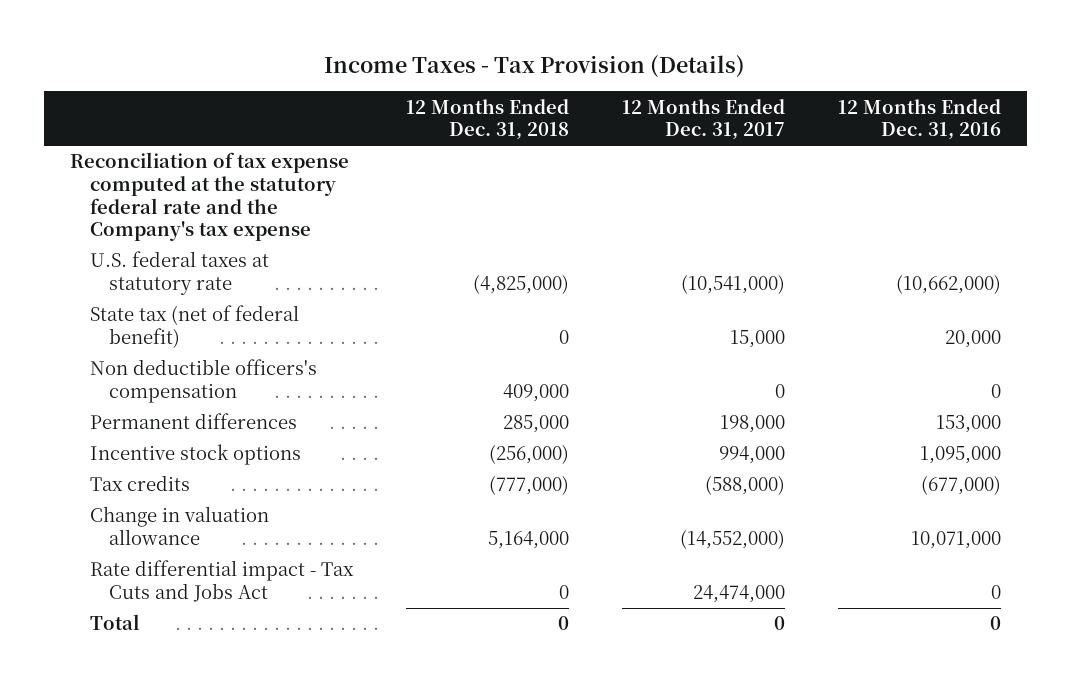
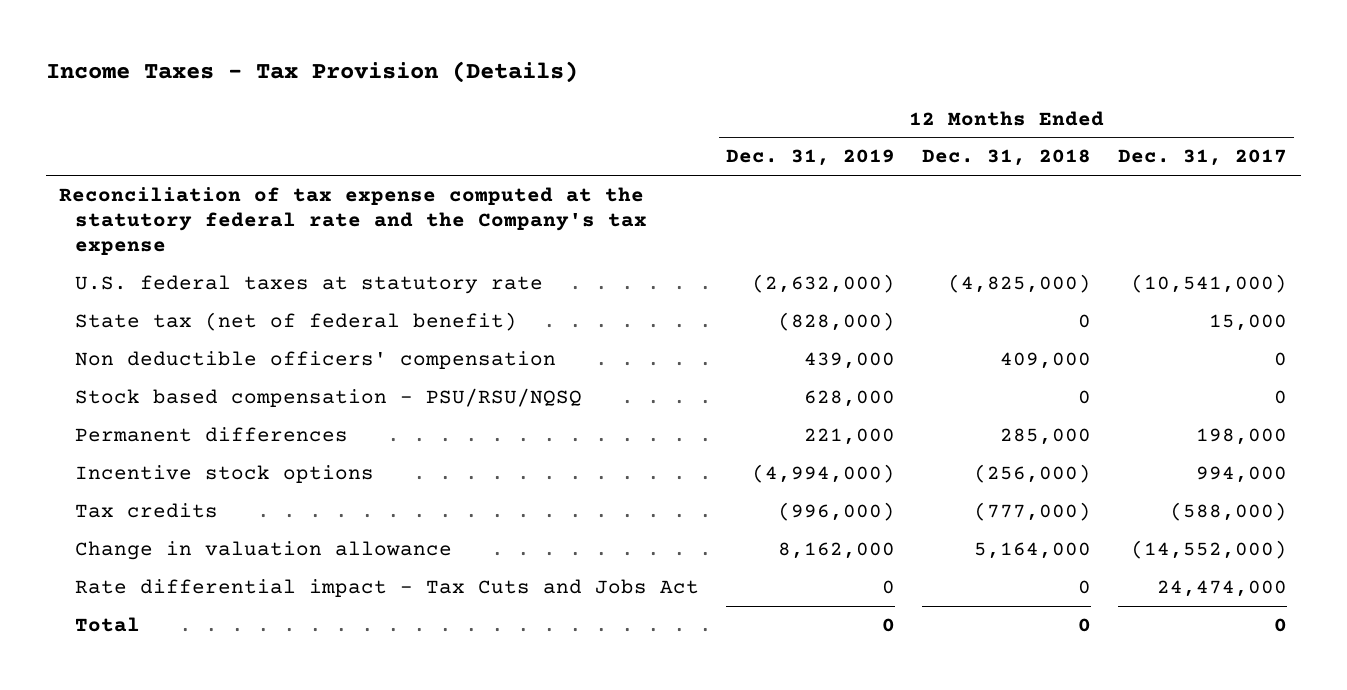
- | 12 Months Ended Dec. 31, 2018 | 12 Months Ended Dec. 31, 2017 | 12 Months Ended Dec. 31, 2016
+ | 12 Months Ended Dec. 31, 2019 | 12 Months Ended Dec. 31, 2018 | 12 Months Ended Dec. 31, 2017
- Non deductible officers's compensation | 409,000 | 0 | 0
+ Non deductible officers' compensation | 439,000 | 409,000 | 0
+ Stock based compensation - PSU/RSU/NQSQ | 628,000 | 0 | 0

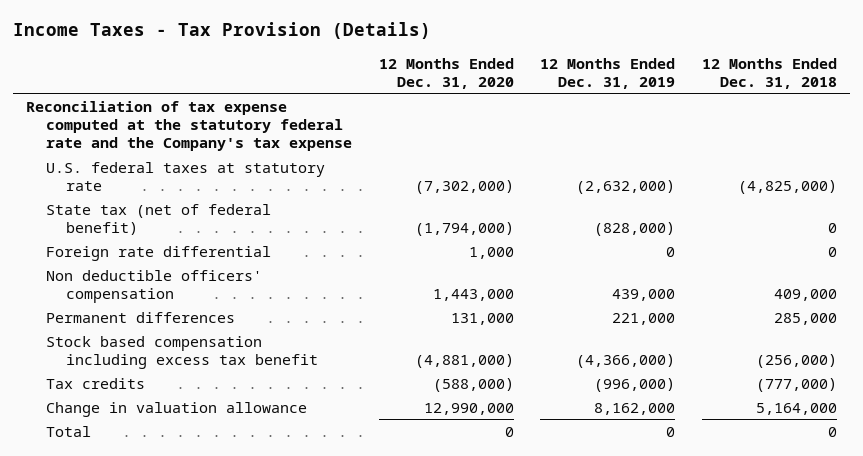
- | 12 Months Ended Dec. 31, 2019 | 12 Months Ended Dec. 31, 2018 | 12 Months Ended Dec. 31, 2017
+ | 12 Months Ended Dec. 31, 2020 | 12 Months Ended Dec. 31, 2019 | 12 Months Ended Dec. 31, 2018
+ Foreign rate differential | 1,000 | 0 | 0
- Stock based compensation - PSU/RSU/NQSQ | 628,000 | 0 | 0
- Incentive stock options | (4,994,000) | (256,000) | 994,000
+ Stock based compensation including excess tax benefit | (4,881,000) | (4,366,000) | (256,000)
- Rate differential impact - Tax Cuts and Jobs Act | 0 | 0 | 24,474,000

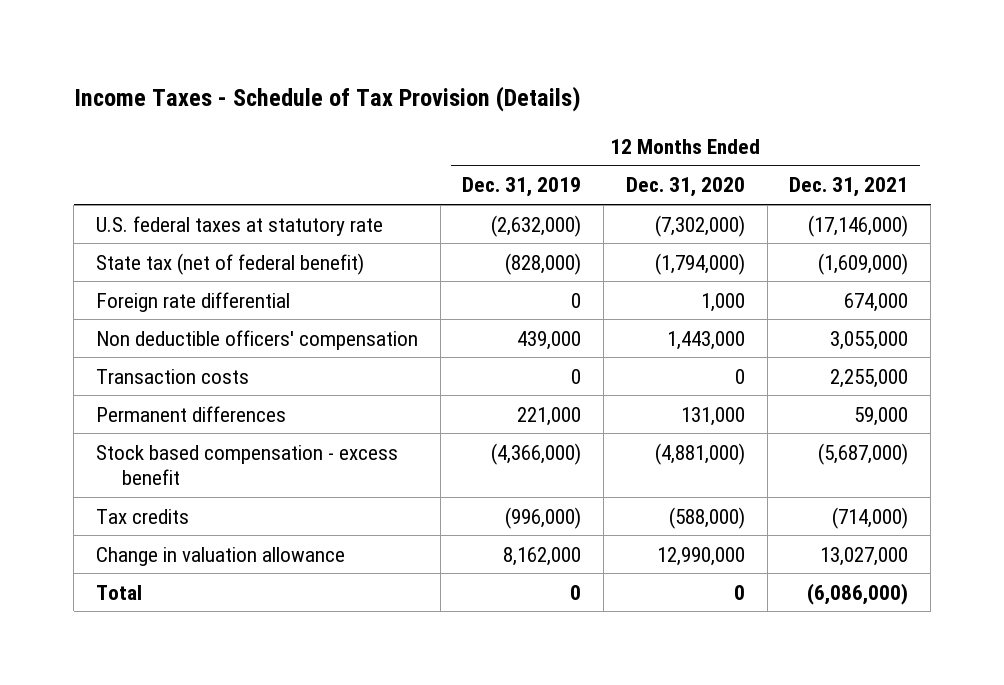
- Income Taxes - Tax Provision (Details)
+ Income Taxes - Schedule of Tax Provision (Details)
- | 12 Months Ended Dec. 31, 2020 | 12 Months Ended Dec. 31, 2019 | 12 Months Ended Dec. 31, 2018
+ | 12 Months Ended Dec. 31, 2019 | 12 Months Ended Dec. 31, 2020 | 12 Months Ended Dec. 31, 2021
- Reconciliation of tax expense computed at the statutory federal rate and the Company's tax expense
+ Transaction costs | 0 | 0 | 2,255,000
- Stock based compensation including excess tax benefit | (4,881,000) | (4,366,000) | (256,000)
+ Stock based compensation - excess benefit | (4,366,000) | (4,881,000) | (5,687,000)

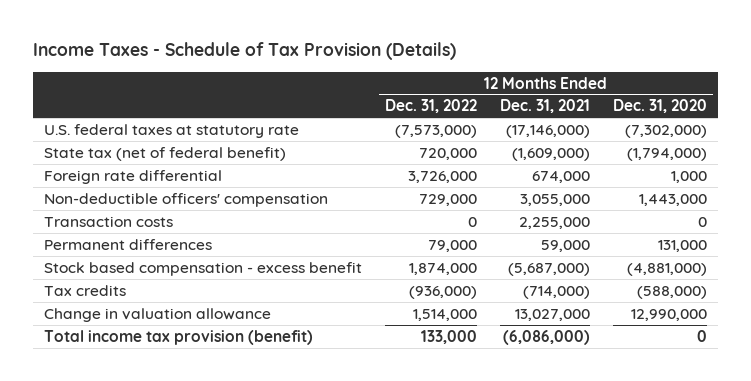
- | 12 Months Ended Dec. 31, 2019 | 12 Months Ended Dec. 31, 2020 | 12 Months Ended Dec. 31, 2021
+ | 12 Months Ended Dec. 31, 2022 | 12 Months Ended Dec. 31, 2021 | 12 Months Ended Dec. 31, 2020
- Non deductible officers' compensation | 439,000 | 1,443,000 | 3,055,000
+ Non-deductible officers' compensation | 729,000 | 3,055,000 | 1,443,000
- Total | 0 | 0 | (6,086,000)
+ Total income tax provision (benefit) | 133,000 | (6,086,000) | 0

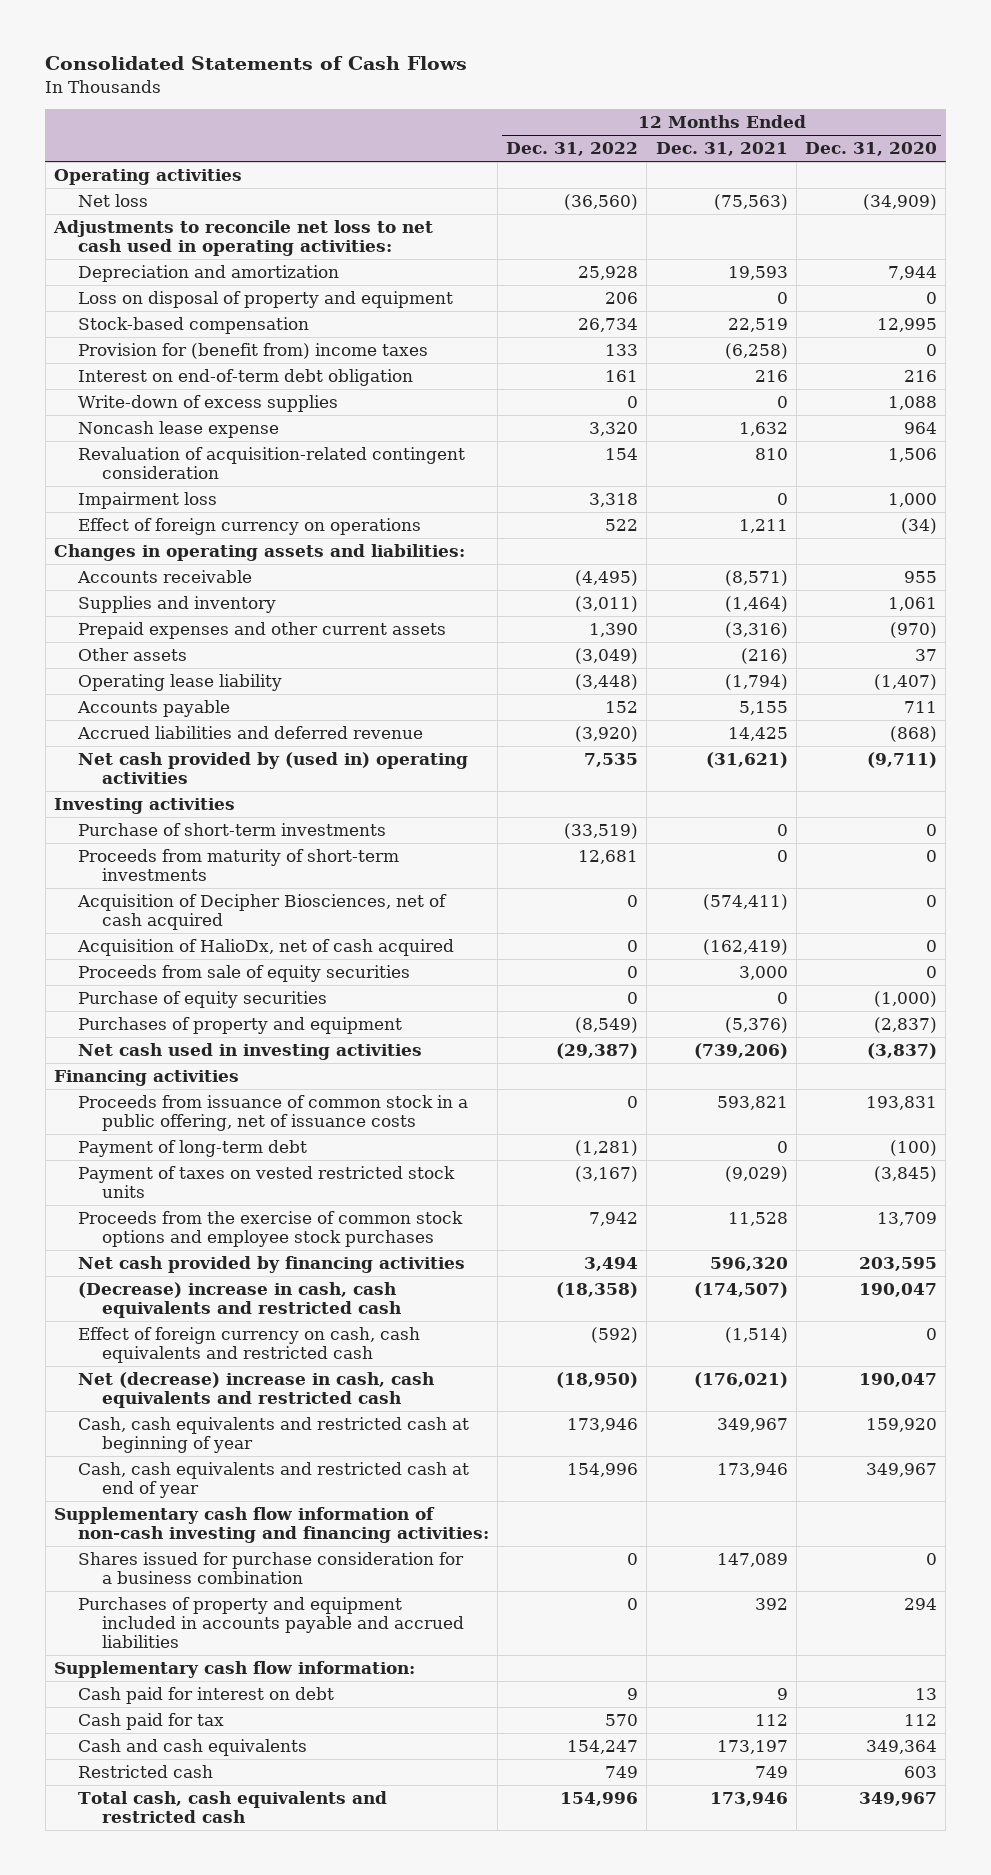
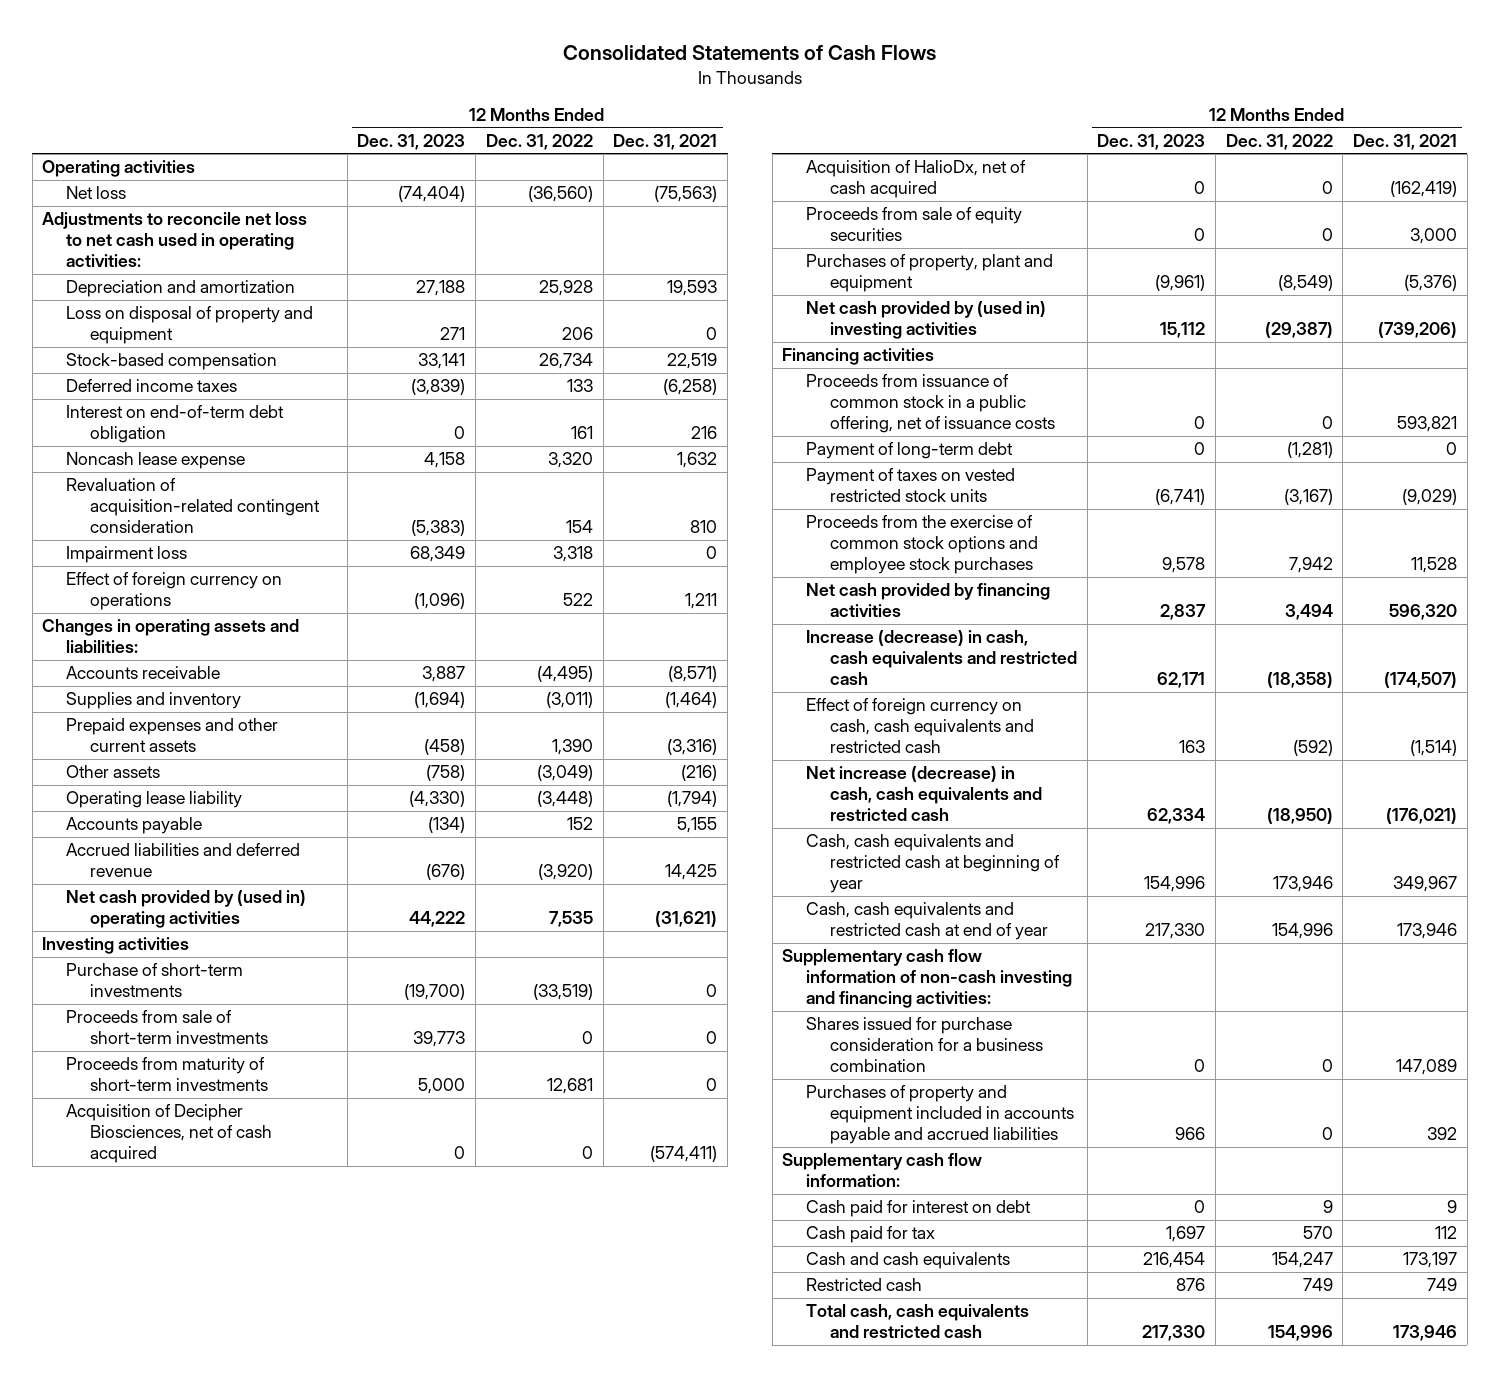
- | 12 Months Ended Dec. 31, 2022 | 12 Months Ended Dec. 31, 2021 | 12 Months Ended Dec. 31, 2020
+ | 12 Months Ended Dec. 31, 2023 | 12 Months Ended Dec. 31, 2022 | 12 Months Ended Dec. 31, 2021
- Provision for (benefit from) income taxes | 133 | (6,258) | 0
+ Deferred income taxes | (3,839) | 133 | (6,258)
- Write-down of excess supplies | 0 | 0 | 1,088
+ Proceeds from sale of short-term investments | 39,773 | 0 | 0
- Purchase of equity securities | 0 | 0 | (1,000)
- Purchases of property and equipment | (8,549) | (5,376) | (2,837)
- Net cash used in investing activities | (29,387) | (739,206) | (3,837)
+ Purchases of property, plant and equipment | (9,961) | (8,549) | (5,376)
+ Net cash provided by (used in) investing activities | 15,112 | (29,387) | (739,206)
- (Decrease) increase in cash, cash equivalents and restricted cash | (18,358) | (174,507) | 190,047
+ Increase (decrease) in cash, cash equivalents and restricted cash | 62,171 | (18,358) | (174,507)
- Net (decrease) increase in cash, cash equivalents and restricted cash | (18,950) | (176,021) | 190,047
+ Net increase (decrease) in cash, cash equivalents and restricted cash | 62,334 | (18,950) | (176,021)

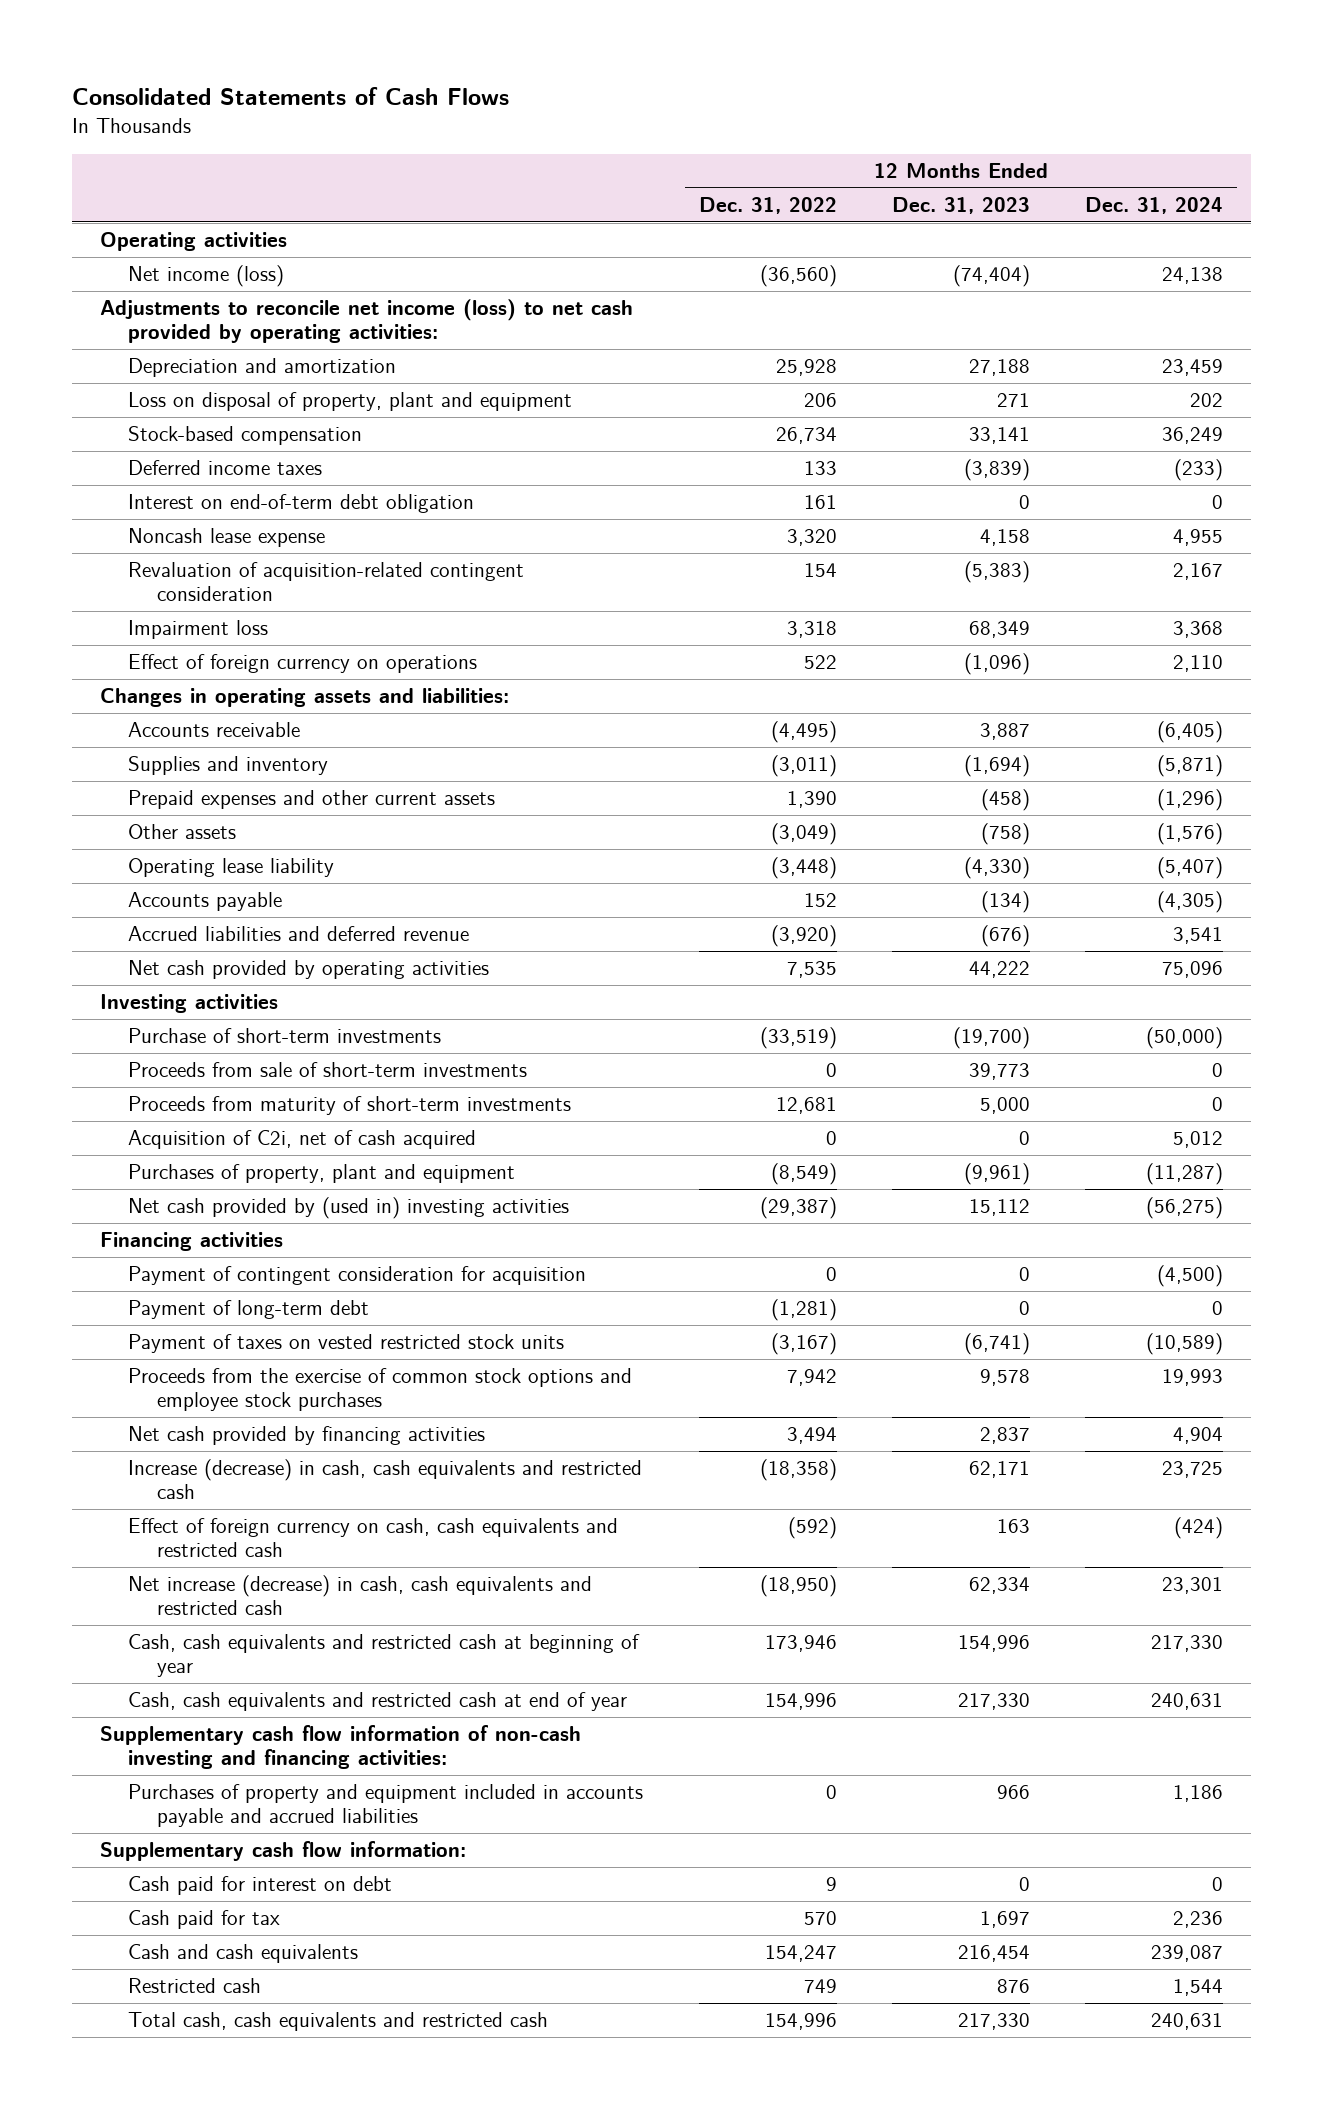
- | 12 Months Ended Dec. 31, 2023 | 12 Months Ended Dec. 31, 2022 | 12 Months Ended Dec. 31, 2021
+ | 12 Months Ended Dec. 31, 2022 | 12 Months Ended Dec. 31, 2023 | 12 Months Ended Dec. 31, 2024
- Net loss | (74,404) | (36,560) | (75,563)
- Adjustments to reconcile net loss to net cash used in operating activities:
+ Net income (loss) | (36,560) | (74,404) | 24,138
+ Adjustments to reconcile net income (loss) to net cash provided by operating activities:
- Loss on disposal of property and equipment | 271 | 206 | 0
+ Loss on disposal of property, plant and equipment | 206 | 271 | 202
- Net cash provided by (used in) operating activities | 44,222 | 7,535 | (31,621)
+ Net cash provided by operating activities | 7,535 | 44,222 | 75,096
- Acquisition of Decipher Biosciences, net of cash acquired | 0 | 0 | (574,411)
- Acquisition of HalioDx, net of cash acquired | 0 | 0 | (162,419)
- Proceeds from sale of equity securities | 0 | 0 | 3,000
+ Acquisition of C2i, net of cash acquired | 0 | 0 | 5,012
- Proceeds from issuance of common stock in a public offering, net of issuance costs | 0 | 0 | 593,821
+ Payment of contingent consideration for acquisition | 0 | 0 | (4,500)
- Shares issued for purchase consideration for a business combination | 0 | 0 | 147,089

